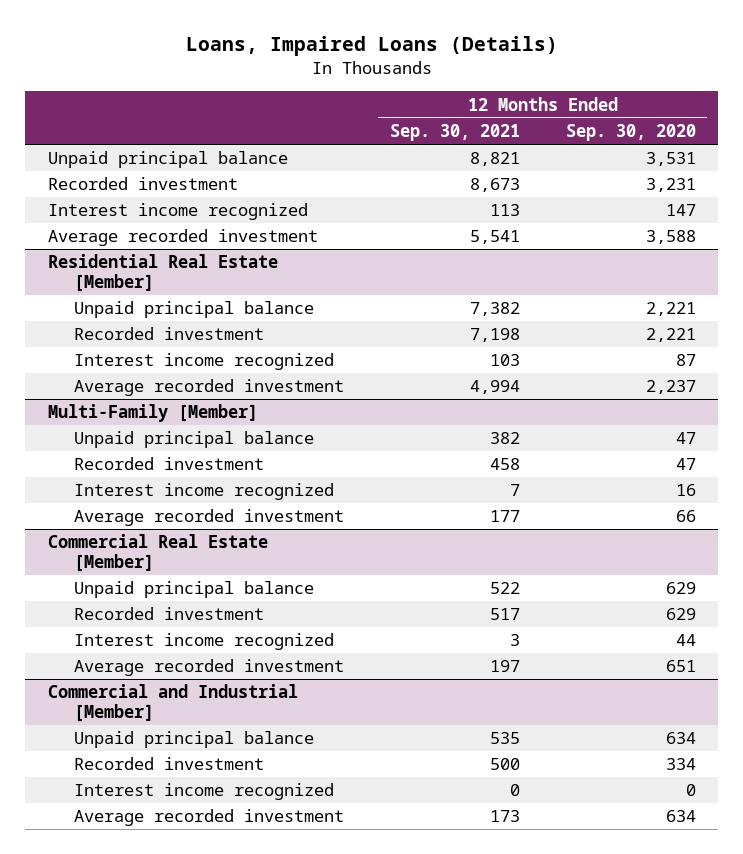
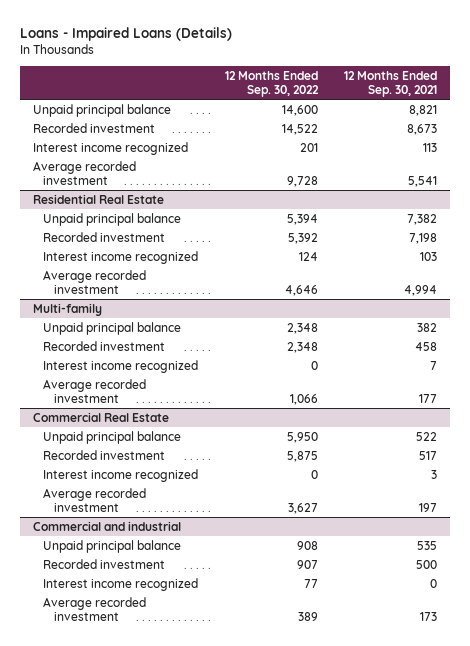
- Loans, Impaired Loans (Details)
+ Loans - Impaired Loans (Details)
- | 12 Months Ended Sep. 30, 2021 | 12 Months Ended Sep. 30, 2020
+ | 12 Months Ended Sep. 30, 2022 | 12 Months Ended Sep. 30, 2021
- Residential Real Estate [Member]
+ Residential Real Estate
- Multi-Family [Member]
+ Multi-family
- Commercial Real Estate [Member]
+ Commercial Real Estate
- Commercial and Industrial [Member]
+ Commercial and industrial

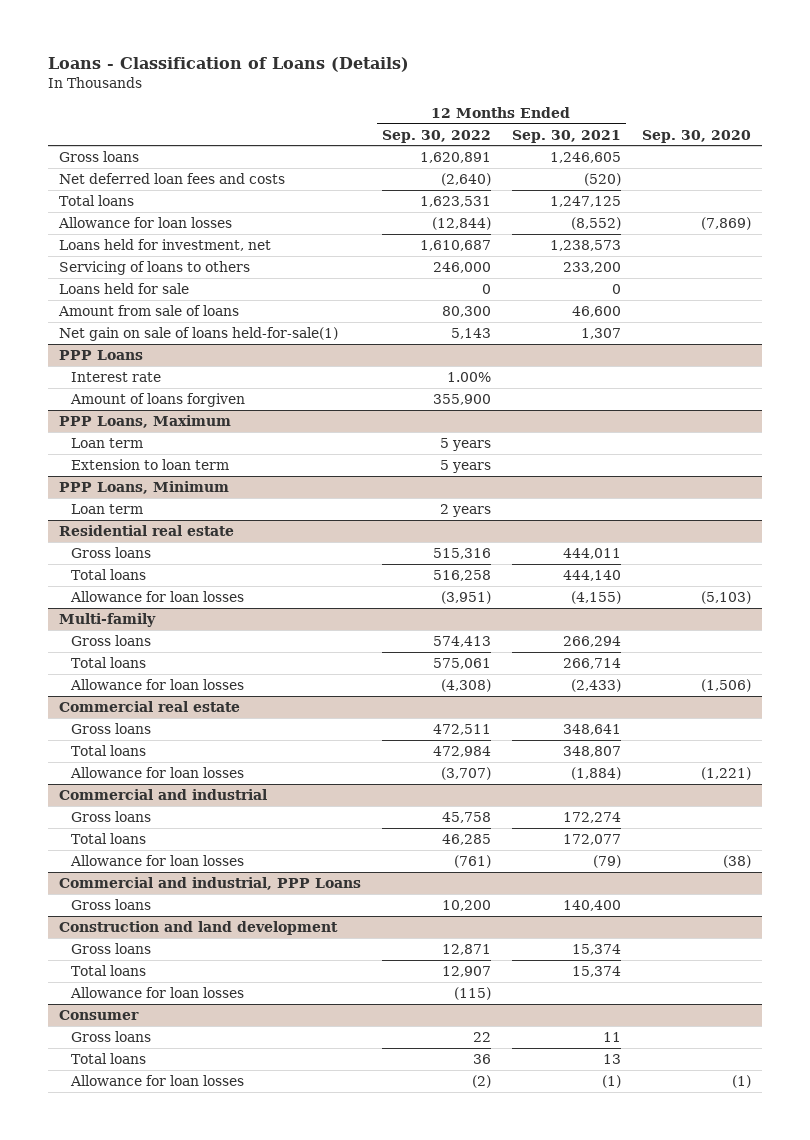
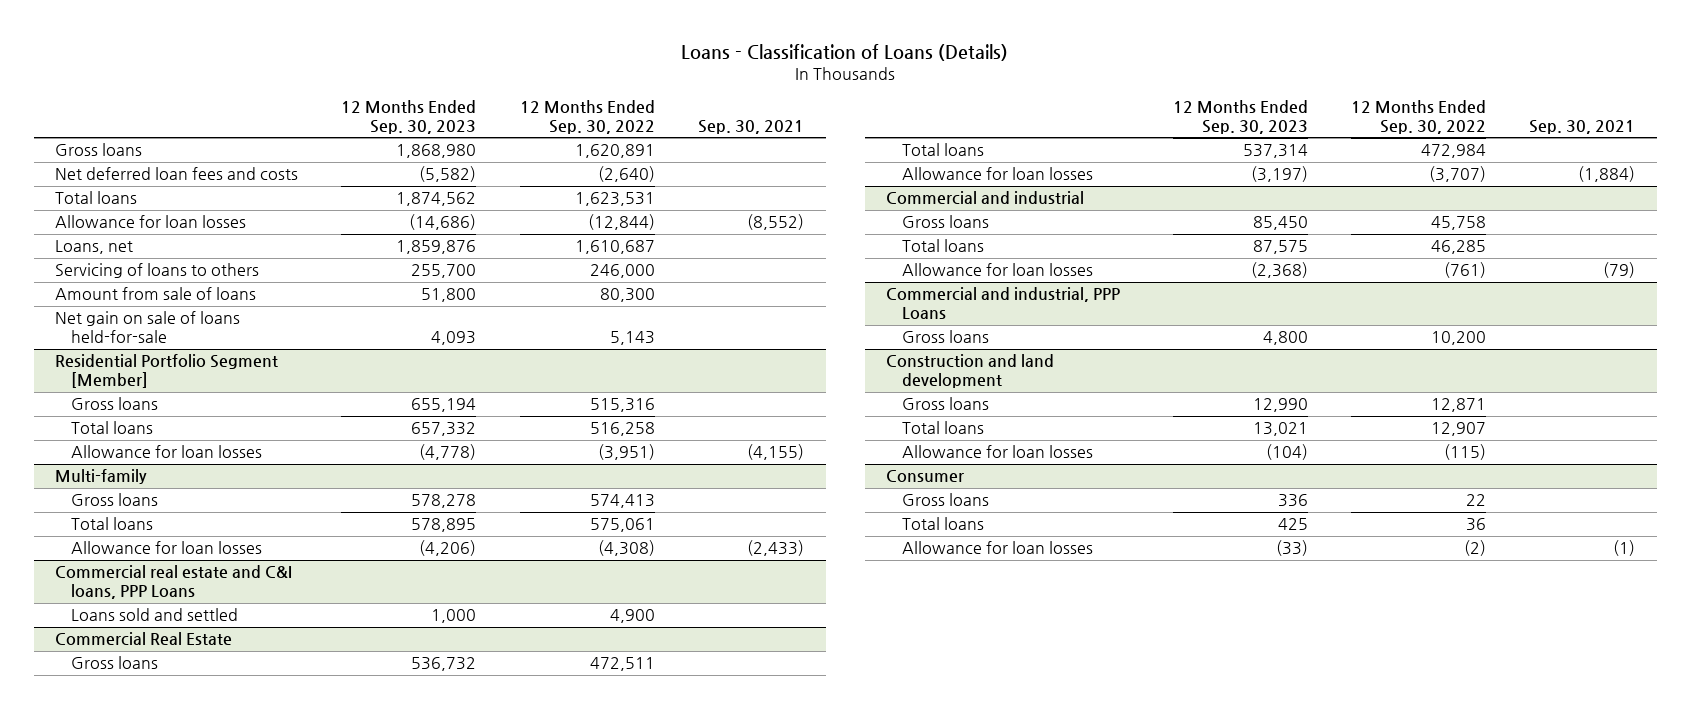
- | 12 Months Ended Sep. 30, 2022 | 12 Months Ended Sep. 30, 2021 | Sep. 30, 2020
+ | 12 Months Ended Sep. 30, 2023 | 12 Months Ended Sep. 30, 2022 | Sep. 30, 2021
- Loans held for investment, net | 1,610,687 | 1,238,573 |
+ Loans, net | 1,859,876 | 1,610,687 |
- Loans held for sale | 0 | 0 |
- Net gain on sale of loans held-for-sale(1) | 5,143 | 1,307 |
- PPP Loans
- Interest rate | 1.00% | |
- Amount of loans forgiven | 355,900 | |
- PPP Loans, Maximum
- Loan term | 5 years | |
- Extension to loan term | 5 years | |
- PPP Loans, Minimum
- Loan term | 2 years | |
- Residential real estate
+ Net gain on sale of loans held-for-sale | 4,093 | 5,143 |
+ Residential Portfolio Segment [Member]
- Commercial real estate
+ Commercial real estate and C&I loans, PPP Loans
+ Loans sold and settled | 1,000 | 4,900 |
+ Commercial Real Estate

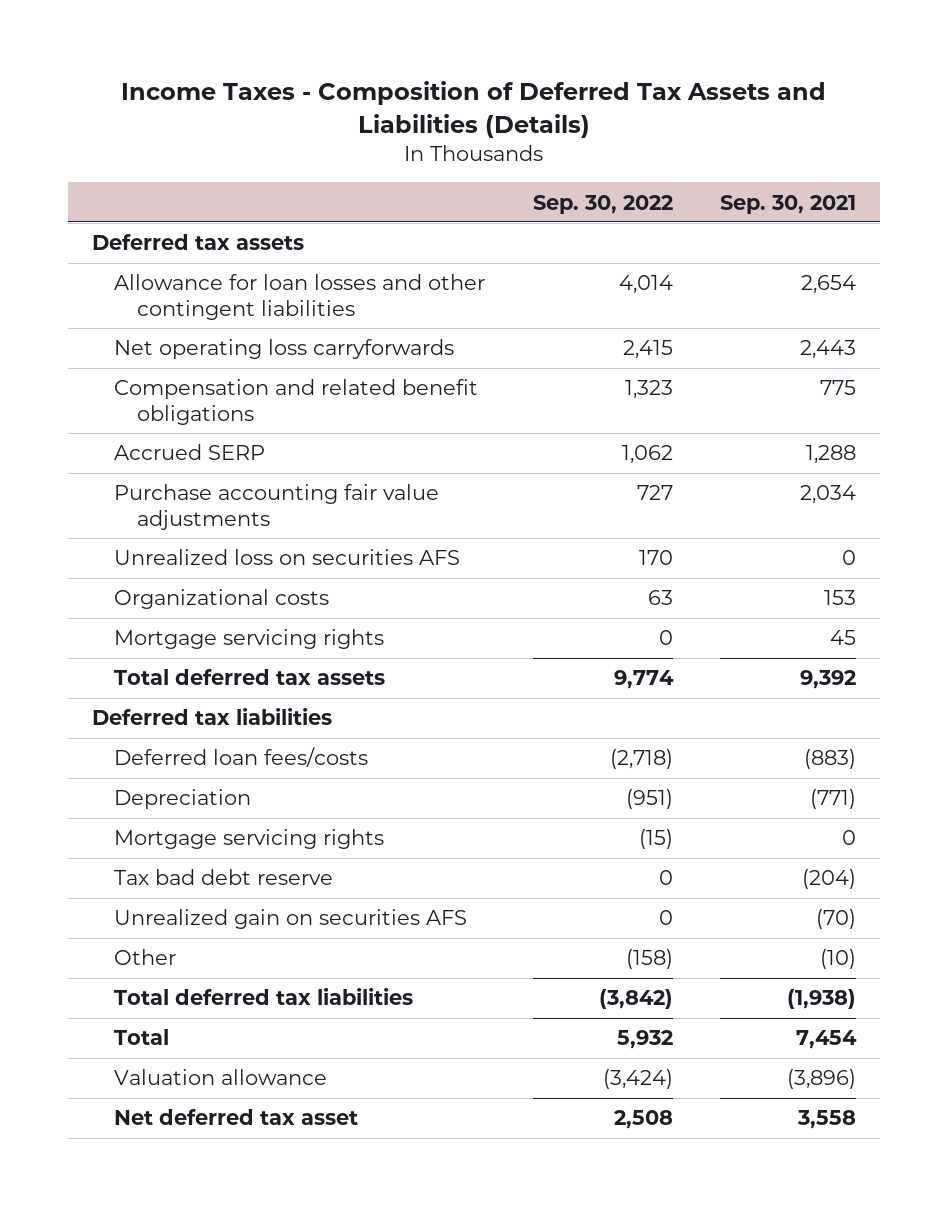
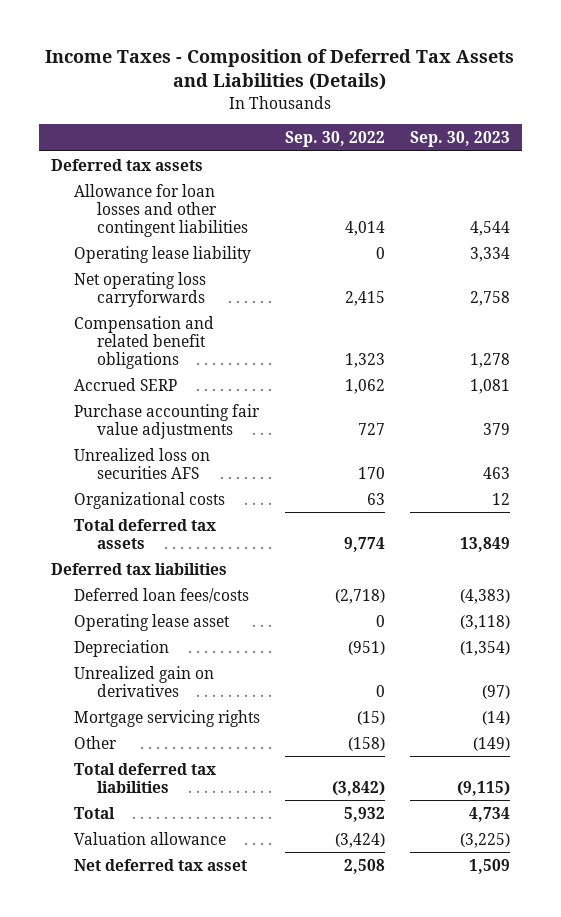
- | Sep. 30, 2022 | Sep. 30, 2021
+ | Sep. 30, 2022 | Sep. 30, 2023
+ Operating lease liability | 0 | 3,334
- Mortgage servicing rights | 0 | 45
+ Operating lease asset | 0 | (3,118)
+ Unrealized gain on derivatives | 0 | (97)
- Tax bad debt reserve | 0 | (204)
- Unrealized gain on securities AFS | 0 | (70)

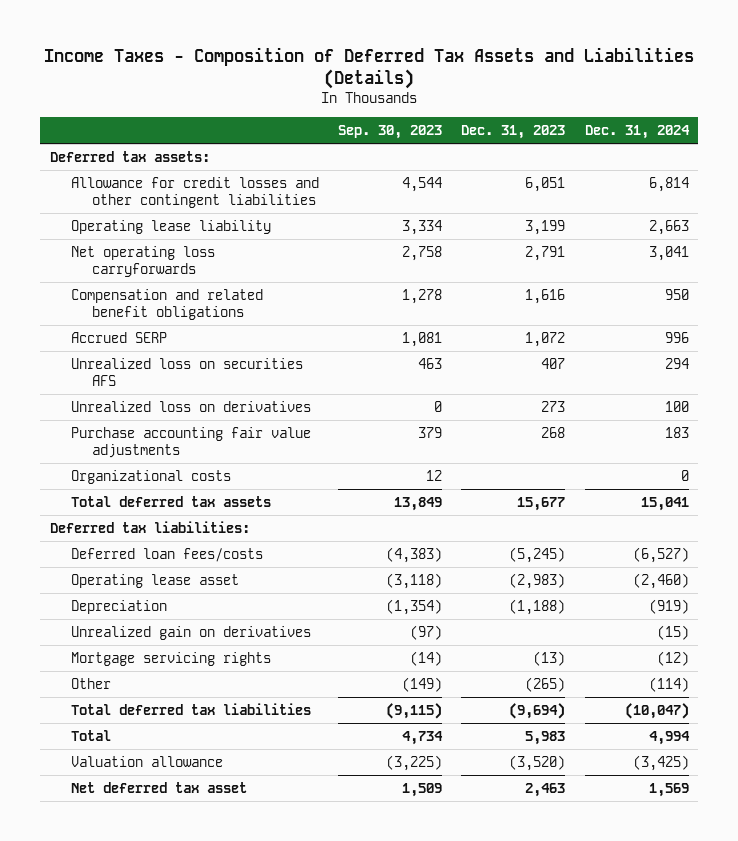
- | Sep. 30, 2022 | Sep. 30, 2023
+ | Sep. 30, 2023 | Dec. 31, 2023 | Dec. 31, 2024
- Deferred tax assets
- Allowance for loan losses and other contingent liabilities | 4,014 | 4,544
+ Deferred tax assets:
+ Allowance for credit losses and other contingent liabilities | 4,544 | 6,051 | 6,814
+ Unrealized loss on derivatives | 0 | 273 | 100
moved down: Purchase accounting fair value adjustments | 379 | 268 | 183
- Deferred tax liabilities
+ Deferred tax liabilities:

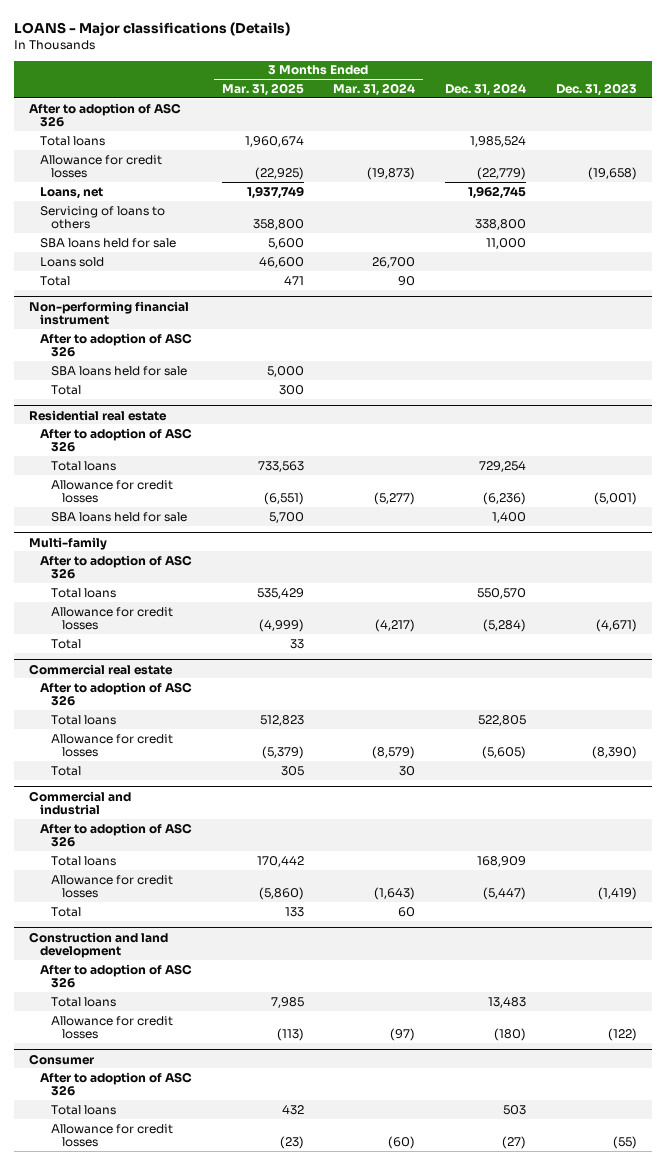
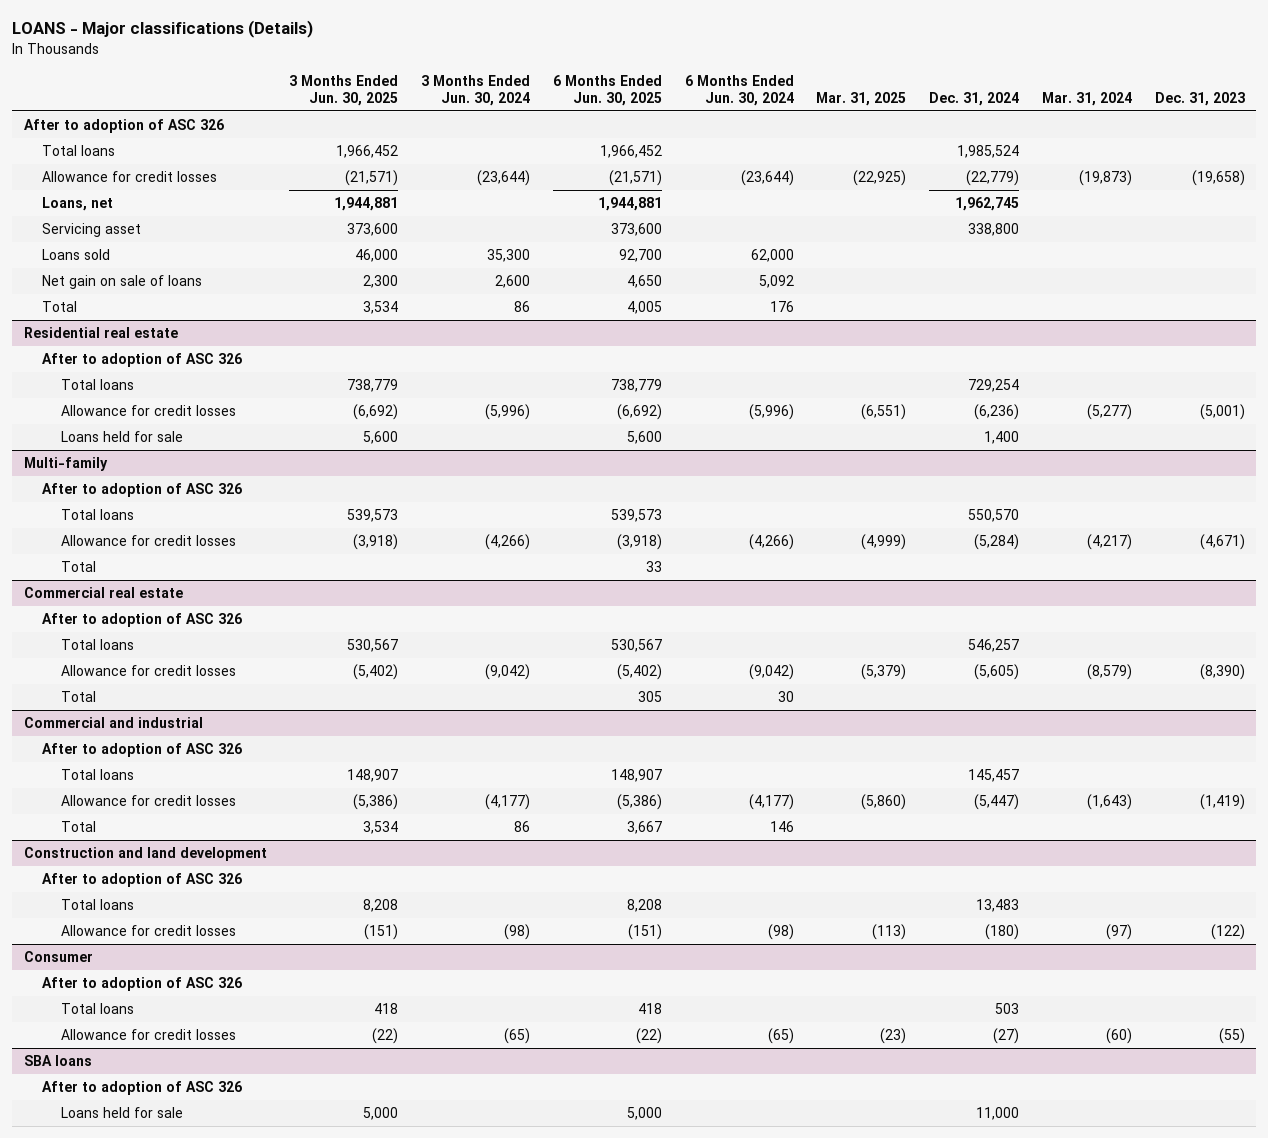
- | 3 Months Ended Mar. 31, 2025 | 3 Months Ended Mar. 31, 2024 | Dec. 31, 2024 | Dec. 31, 2023
+ | 3 Months Ended Jun. 30, 2025 | 3 Months Ended Jun. 30, 2024 | 6 Months Ended Jun. 30, 2025 | 6 Months Ended Jun. 30, 2024 | Mar. 31, 2025 | Dec. 31, 2024 | Mar. 31, 2024 | Dec. 31, 2023
- Servicing of loans to others | 358,800 | | 338,800 |
- SBA loans held for sale | 5,600 | | 11,000 |
+ Servicing asset | 373,600 | | 373,600 | | | 338,800 | |
- Total | 471 | 90 | |
- Non-performing financial instrument
- After to adoption of ASC 326
- SBA loans held for sale | 5,000 | | |
+ Net gain on sale of loans | 2,300 | 2,600 | 4,650 | 5,092 | | | |
@ Residential real estate
- SBA loans held for sale | 5,700 | | 1,400 |
+ Loans held for sale | 5,600 | | 5,600 | | | 1,400 | |
@ Commercial real estate
- Total loans | 512,823 | | 522,805 |
+ Total loans | 530,567 | | 530,567 | | | 546,257 | |
@ Commercial and industrial
- Total loans | 170,442 | | 168,909 |
+ Total loans | 148,907 | | 148,907 | | | 145,457 | |
+ SBA loans
+ After to adoption of ASC 326
+ Loans held for sale | 5,000 | | 5,000 | | | 11,000 | |

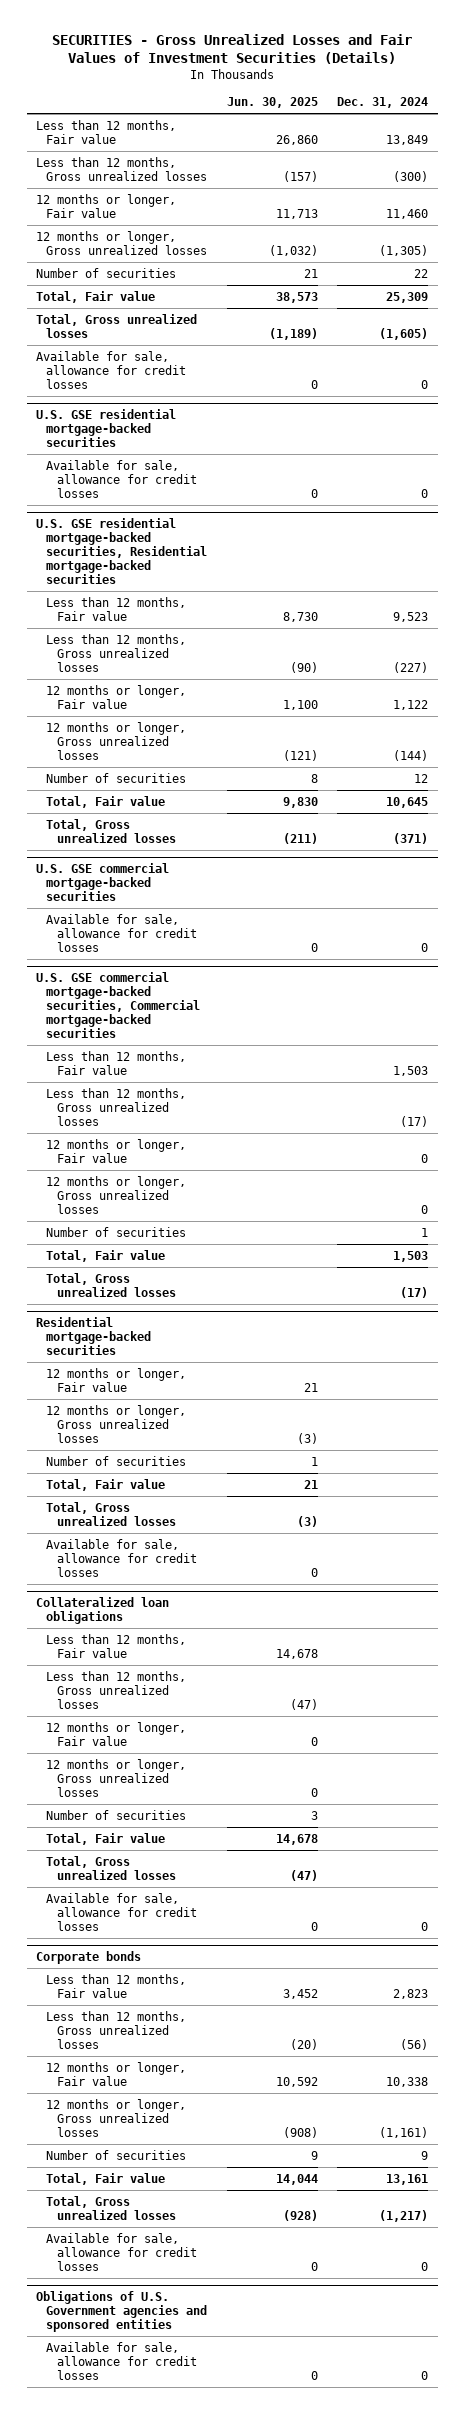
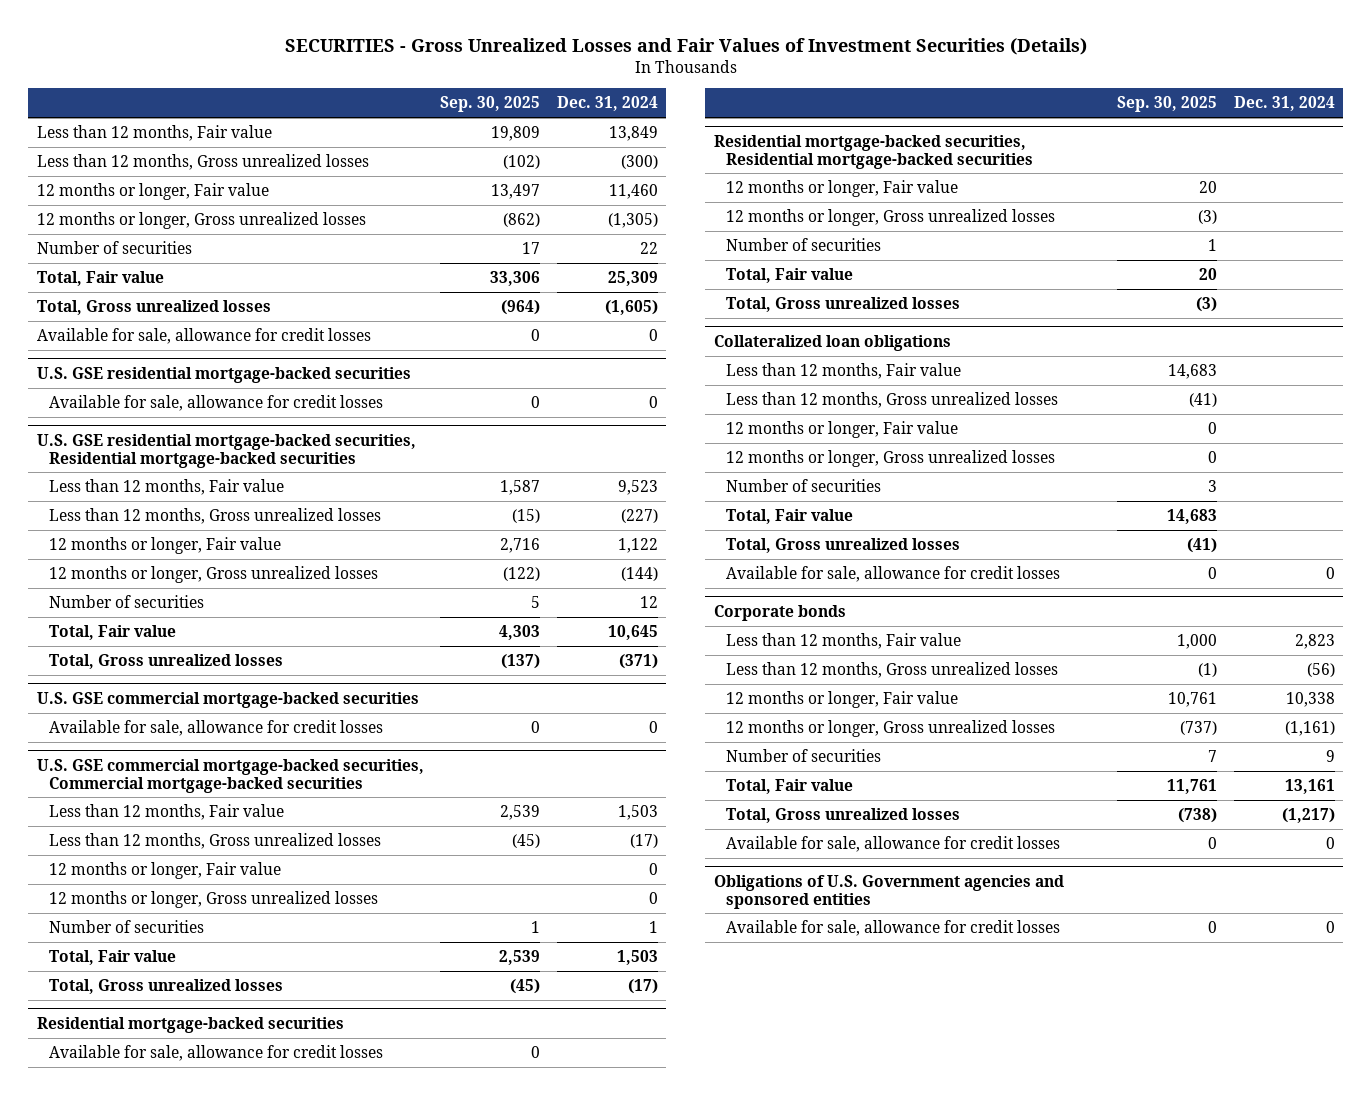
- | Jun. 30, 2025 | Dec. 31, 2024
+ | Sep. 30, 2025 | Dec. 31, 2024
@ Residential mortgage-backed securities
moved up: Available for sale, allowance for credit losses | 0 |
+ Residential mortgage-backed securities, Residential mortgage-backed securities

